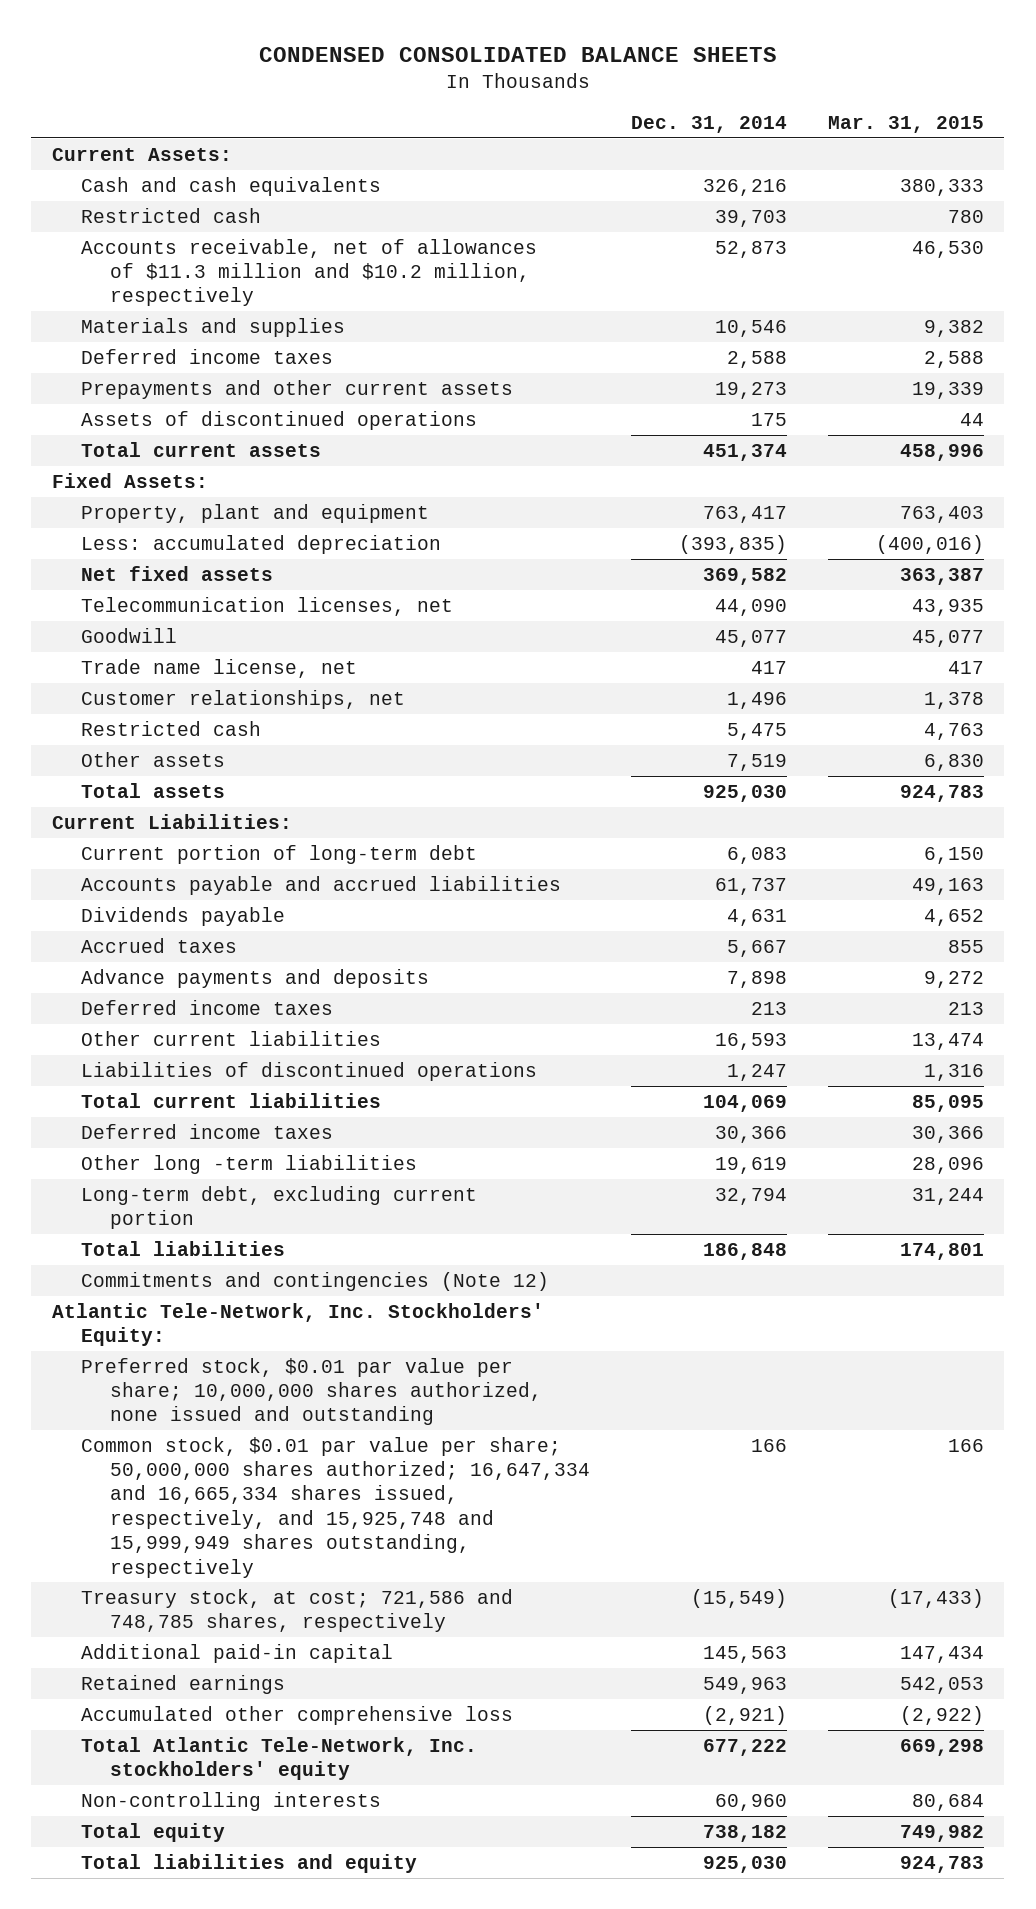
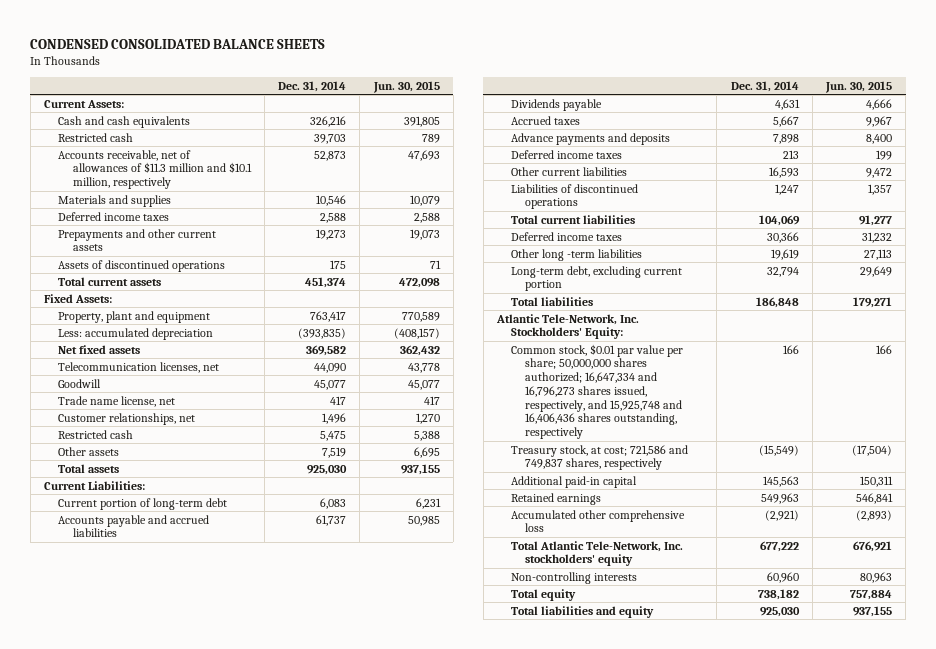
- | Dec. 31, 2014 | Mar. 31, 2015
+ | Dec. 31, 2014 | Jun. 30, 2015
- Accounts receivable, net of allowances of $11.3 million and $10.2 million, respectively | 52,873 | 46,530
+ Accounts receivable, net of allowances of $11.3 million and $10.1 million, respectively | 52,873 | 47,693
- Commitments and contingencies (Note 12)
- Preferred stock, $0.01 par value per share; 10,000,000 shares authorized, none issued and outstanding
- Common stock, $0.01 par value per share; 50,000,000 shares authorized; 16,647,334 and 16,665,334 shares issued, respectively, and 15,925,748 and 15,999,949 shares outstanding, respectively | 166 | 166
- Treasury stock, at cost; 721,586 and 748,785 shares, respectively | (15,549) | (17,433)
+ Common stock, $0.01 par value per share; 50,000,000 shares authorized; 16,647,334 and 16,796,273 shares issued, respectively, and 15,925,748 and 16,406,436 shares outstanding, respectively | 166 | 166
+ Treasury stock, at cost; 721,586 and 749,837 shares, respectively | (15,549) | (17,504)

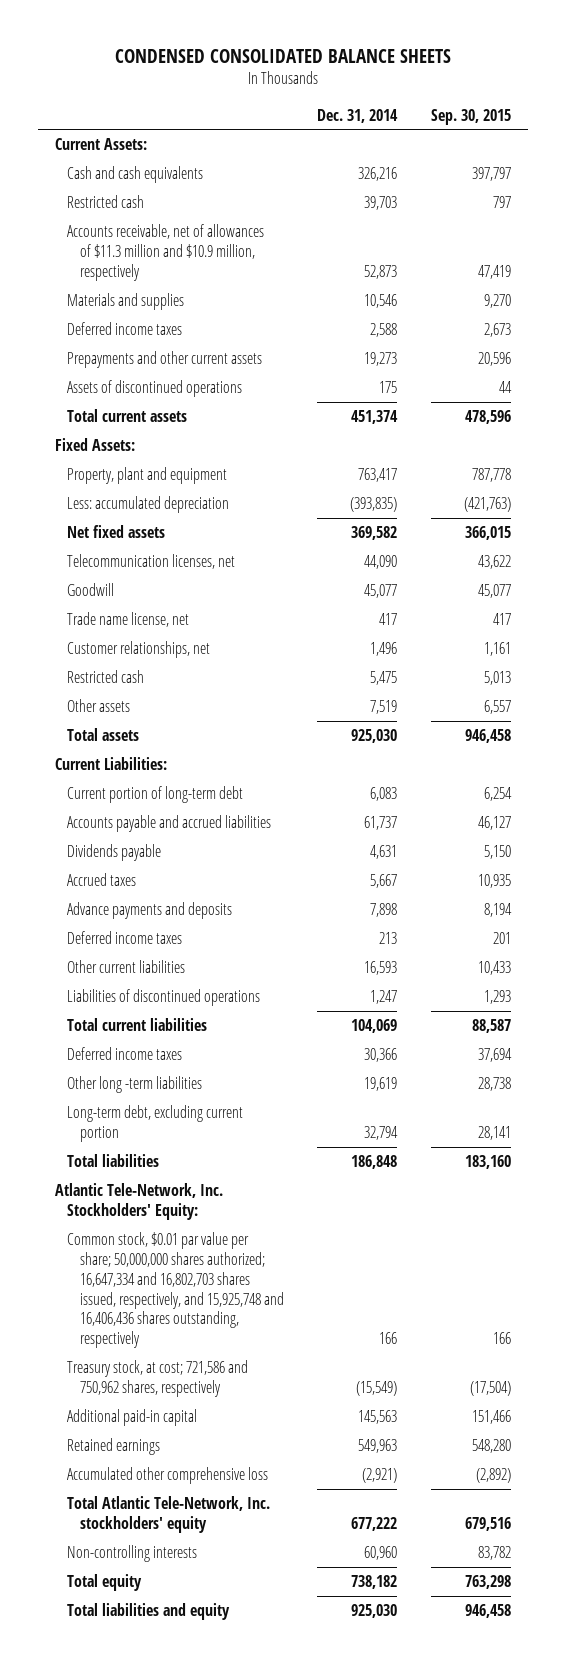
- | Dec. 31, 2014 | Jun. 30, 2015
+ | Dec. 31, 2014 | Sep. 30, 2015
- Accounts receivable, net of allowances of $11.3 million and $10.1 million, respectively | 52,873 | 47,693
+ Accounts receivable, net of allowances of $11.3 million and $10.9 million, respectively | 52,873 | 47,419
- Common stock, $0.01 par value per share; 50,000,000 shares authorized; 16,647,334 and 16,796,273 shares issued, respectively, and 15,925,748 and 16,406,436 shares outstanding, respectively | 166 | 166
- Treasury stock, at cost; 721,586 and 749,837 shares, respectively | (15,549) | (17,504)
+ Common stock, $0.01 par value per share; 50,000,000 shares authorized; 16,647,334 and 16,802,703 shares issued, respectively, and 15,925,748 and 16,406,436 shares outstanding, respectively | 166 | 166
+ Treasury stock, at cost; 721,586 and 750,962 shares, respectively | (15,549) | (17,504)

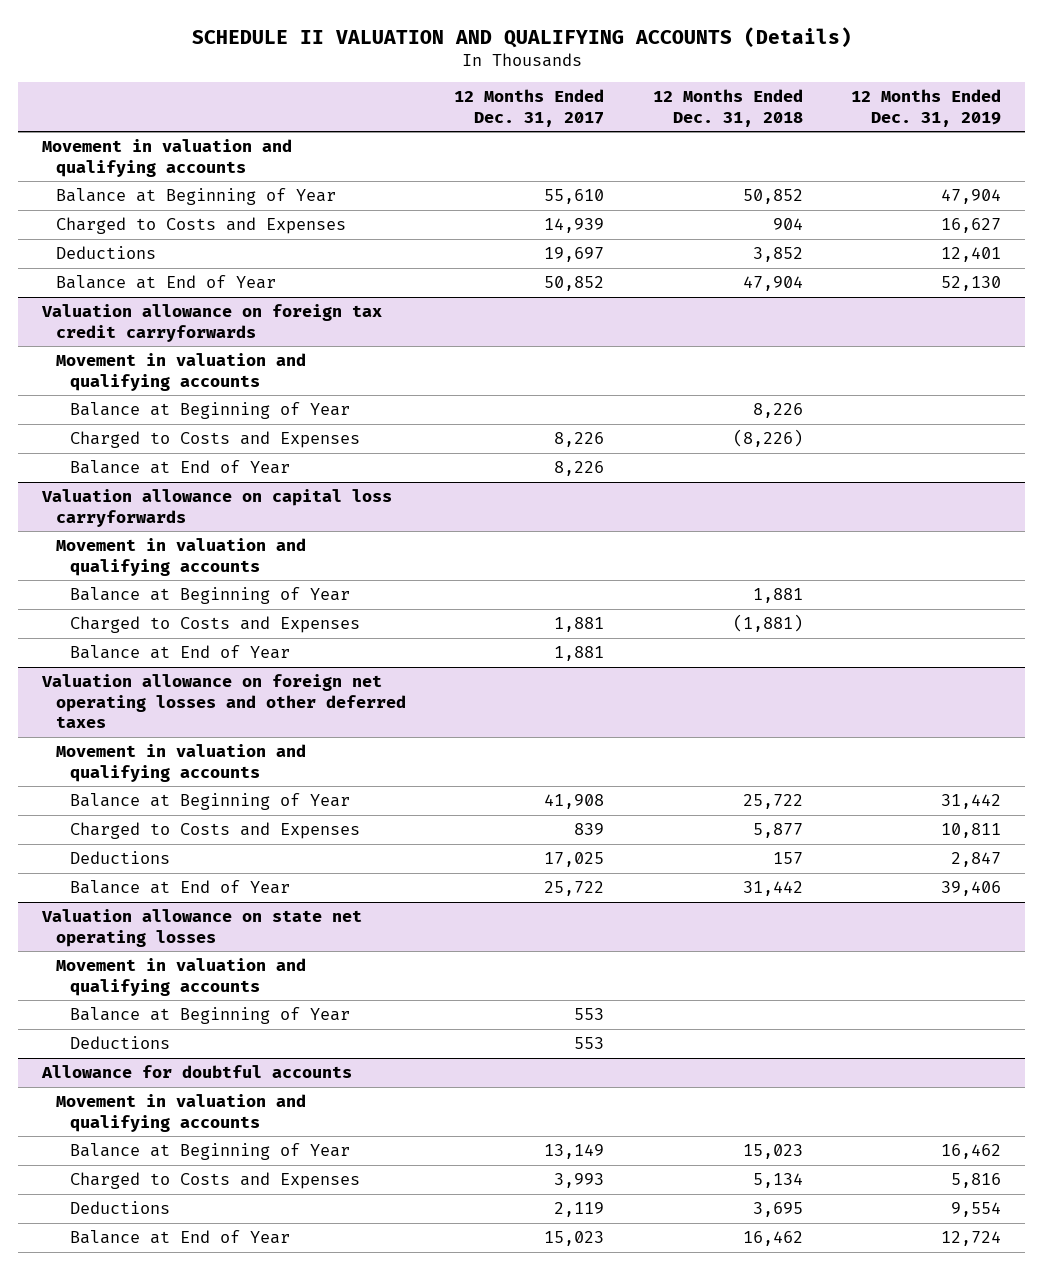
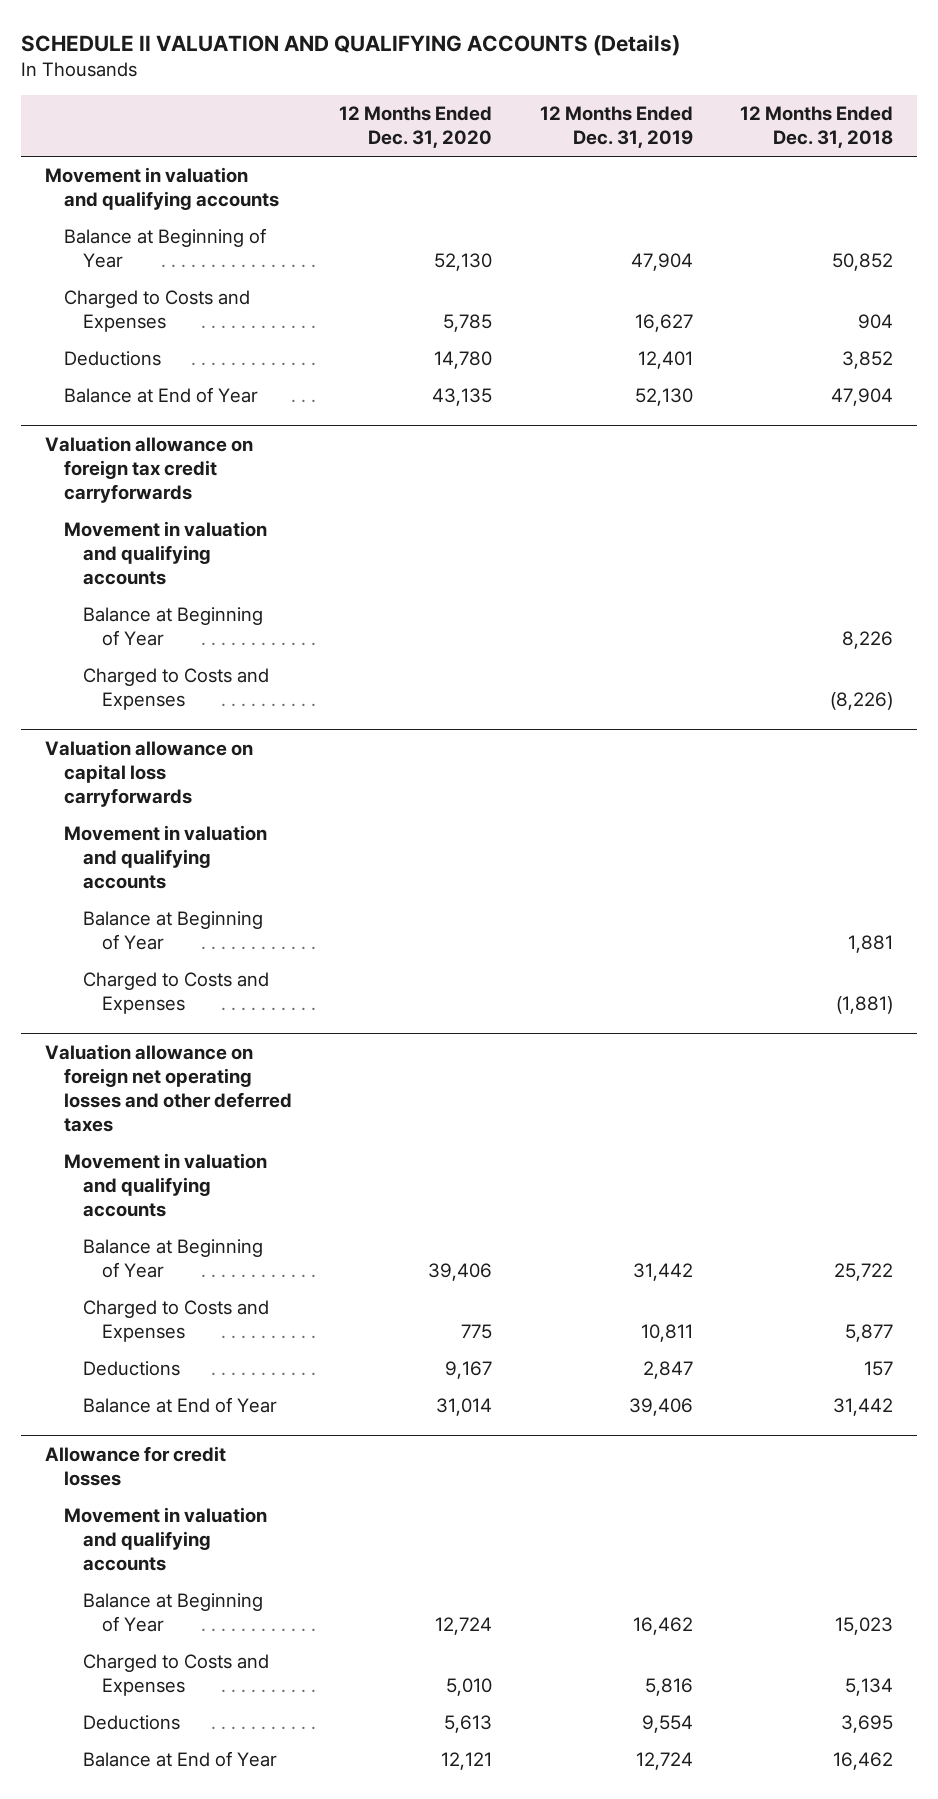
- | 12 Months Ended Dec. 31, 2017 | 12 Months Ended Dec. 31, 2018 | 12 Months Ended Dec. 31, 2019
+ | 12 Months Ended Dec. 31, 2020 | 12 Months Ended Dec. 31, 2019 | 12 Months Ended Dec. 31, 2018
@ Valuation allowance on foreign tax credit carryforwards
- Balance at End of Year | 8,226 | |
@ Valuation allowance on capital loss carryforwards
- Balance at End of Year | 1,881 | |
- Valuation allowance on state net operating losses
- Movement in valuation and qualifying accounts
- Balance at Beginning of Year | 553 | |
- Deductions | 553 | |
- Allowance for doubtful accounts
+ Allowance for credit losses

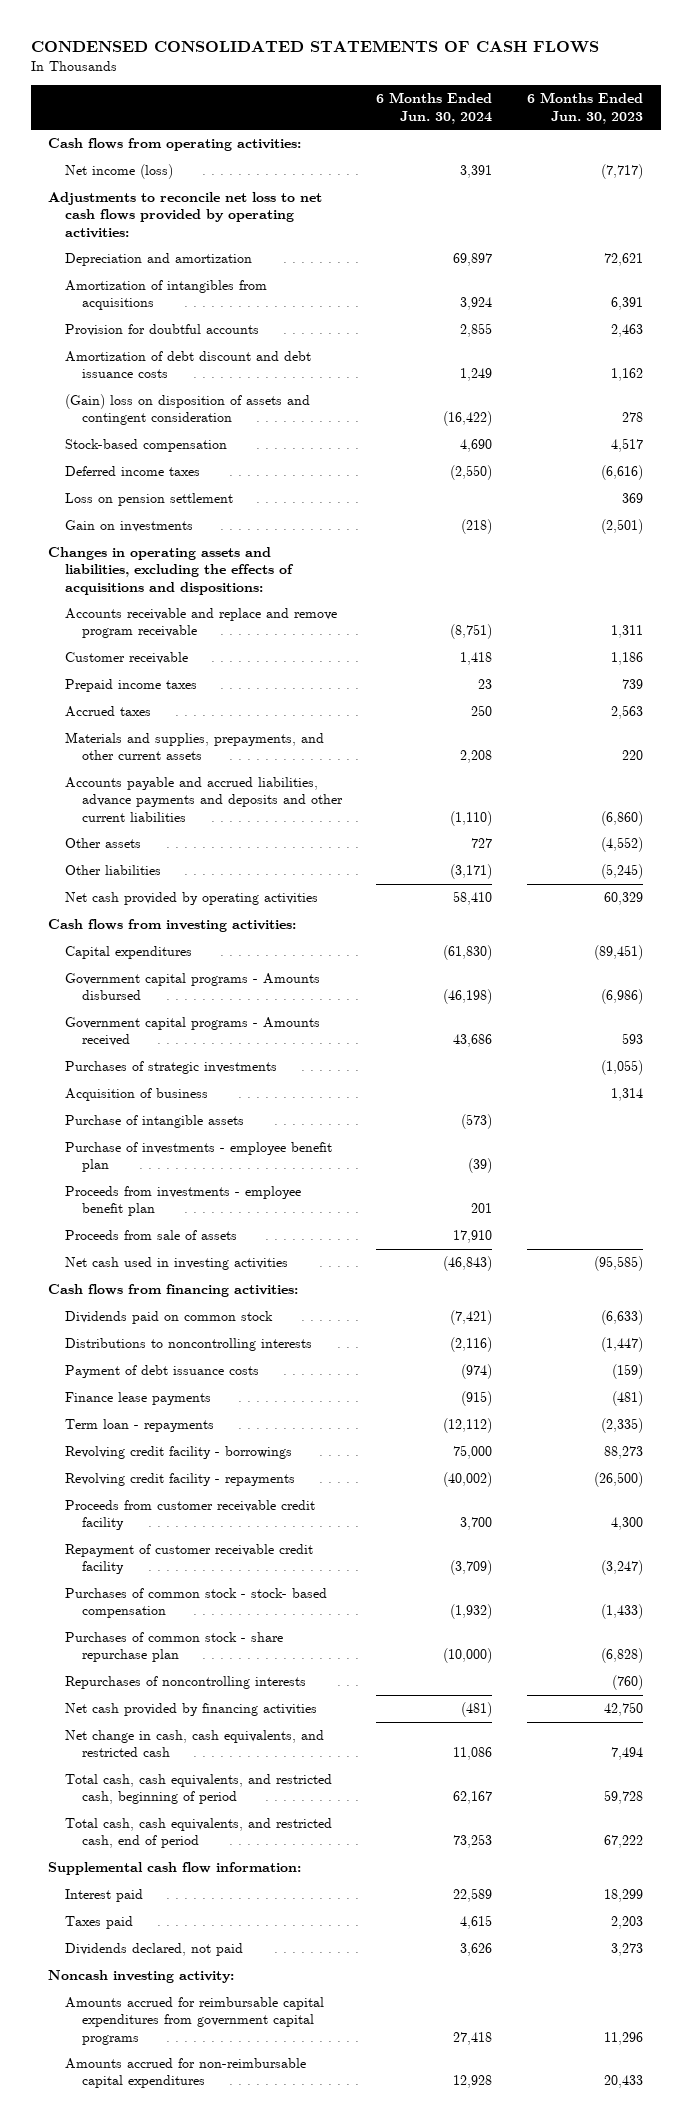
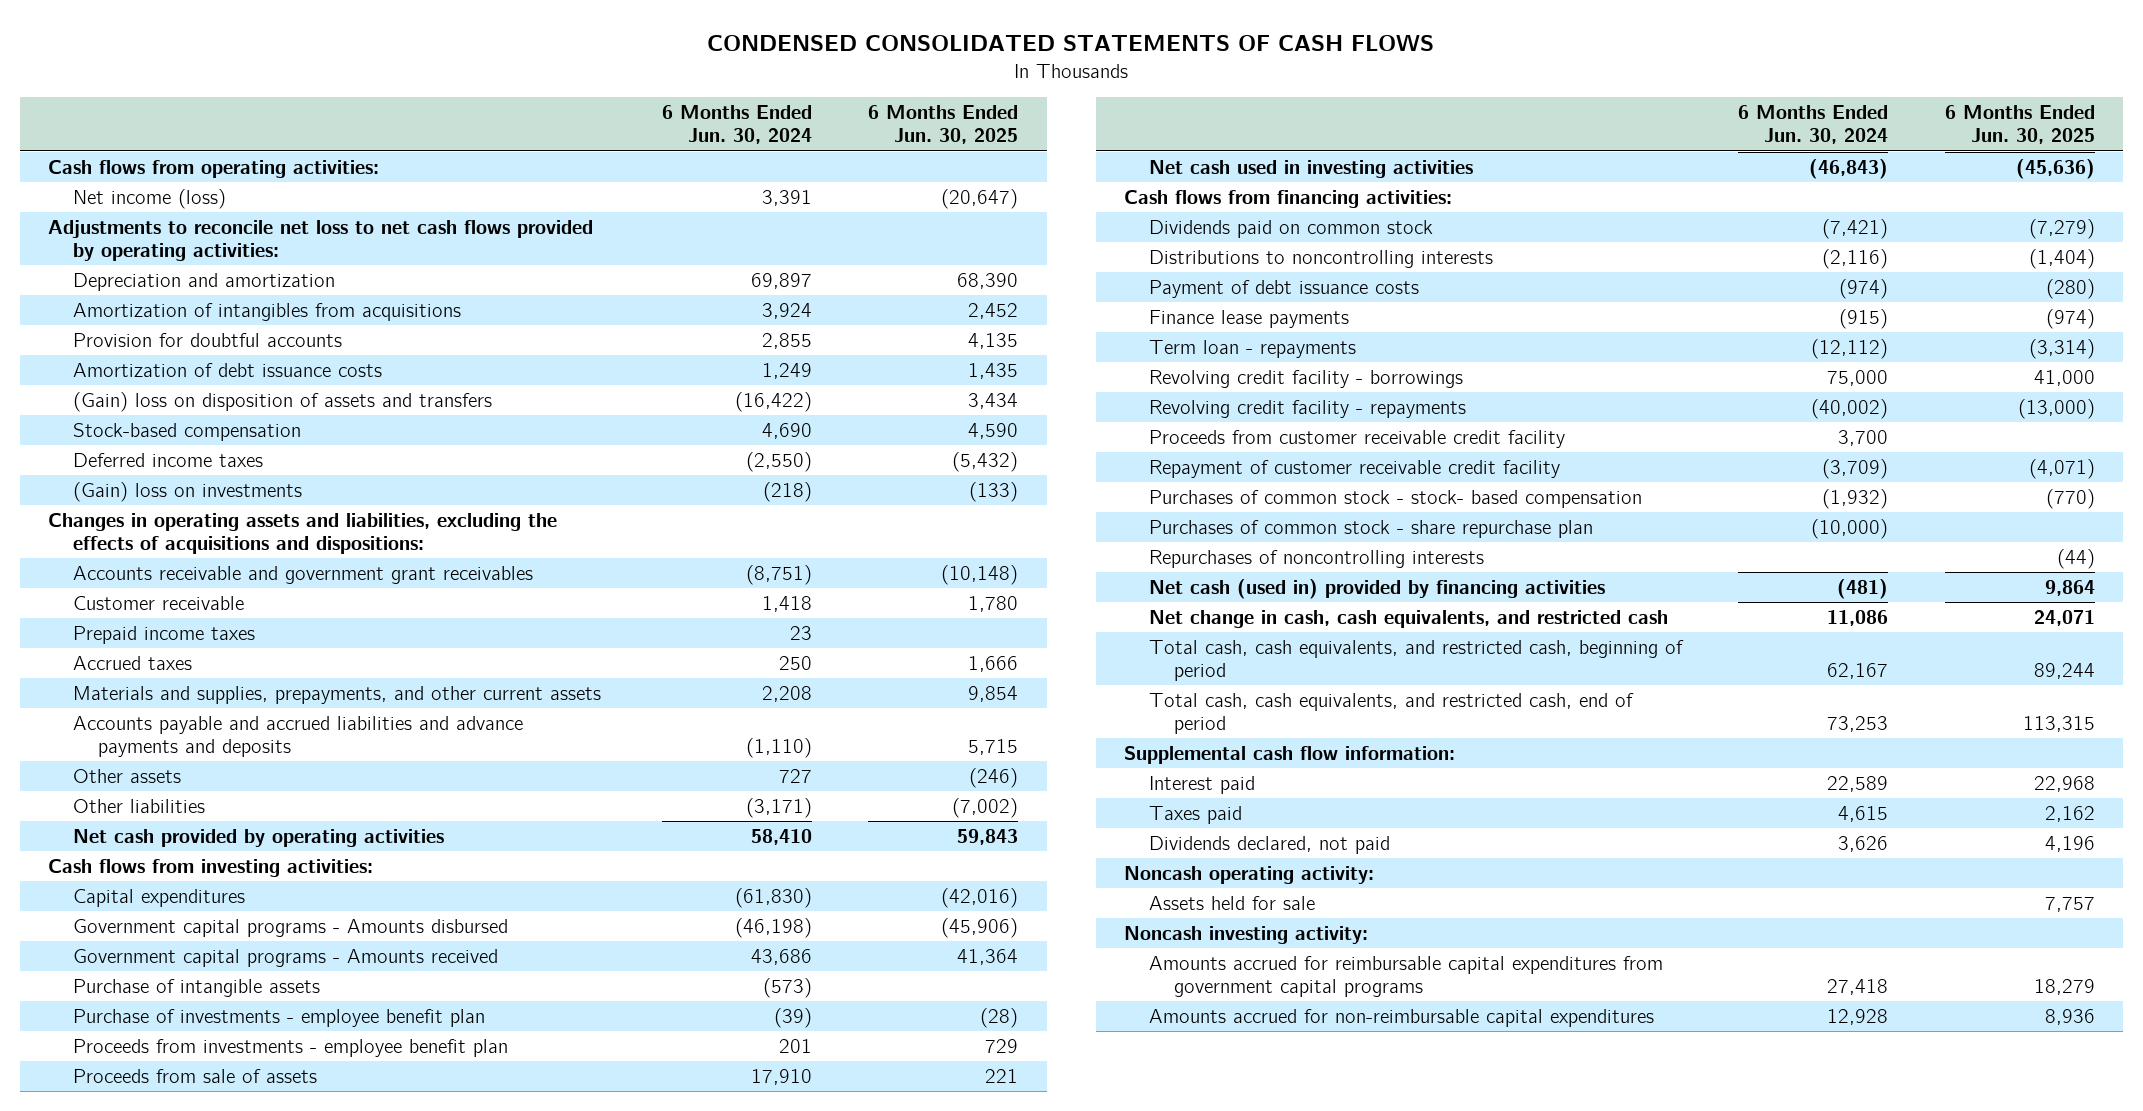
- | 6 Months Ended Jun. 30, 2024 | 6 Months Ended Jun. 30, 2023
+ | 6 Months Ended Jun. 30, 2024 | 6 Months Ended Jun. 30, 2025
- Amortization of debt discount and debt issuance costs | 1,249 | 1,162
- (Gain) loss on disposition of assets and contingent consideration | (16,422) | 278
+ Amortization of debt issuance costs | 1,249 | 1,435
+ (Gain) loss on disposition of assets and transfers | (16,422) | 3,434
- Loss on pension settlement | | 369
- Gain on investments | (218) | (2,501)
+ (Gain) loss on investments | (218) | (133)
- Accounts receivable and replace and remove program receivable | (8,751) | 1,311
+ Accounts receivable and government grant receivables | (8,751) | (10,148)
- Accounts payable and accrued liabilities, advance payments and deposits and other current liabilities | (1,110) | (6,860)
+ Accounts payable and accrued liabilities and advance payments and deposits | (1,110) | 5,715
- Purchases of strategic investments | | (1,055)
- Acquisition of business | | 1,314
- Net cash provided by financing activities | (481) | 42,750
+ Net cash (used in) provided by financing activities | (481) | 9,864
+ Noncash operating activity:
+ Assets held for sale | | 7,757

